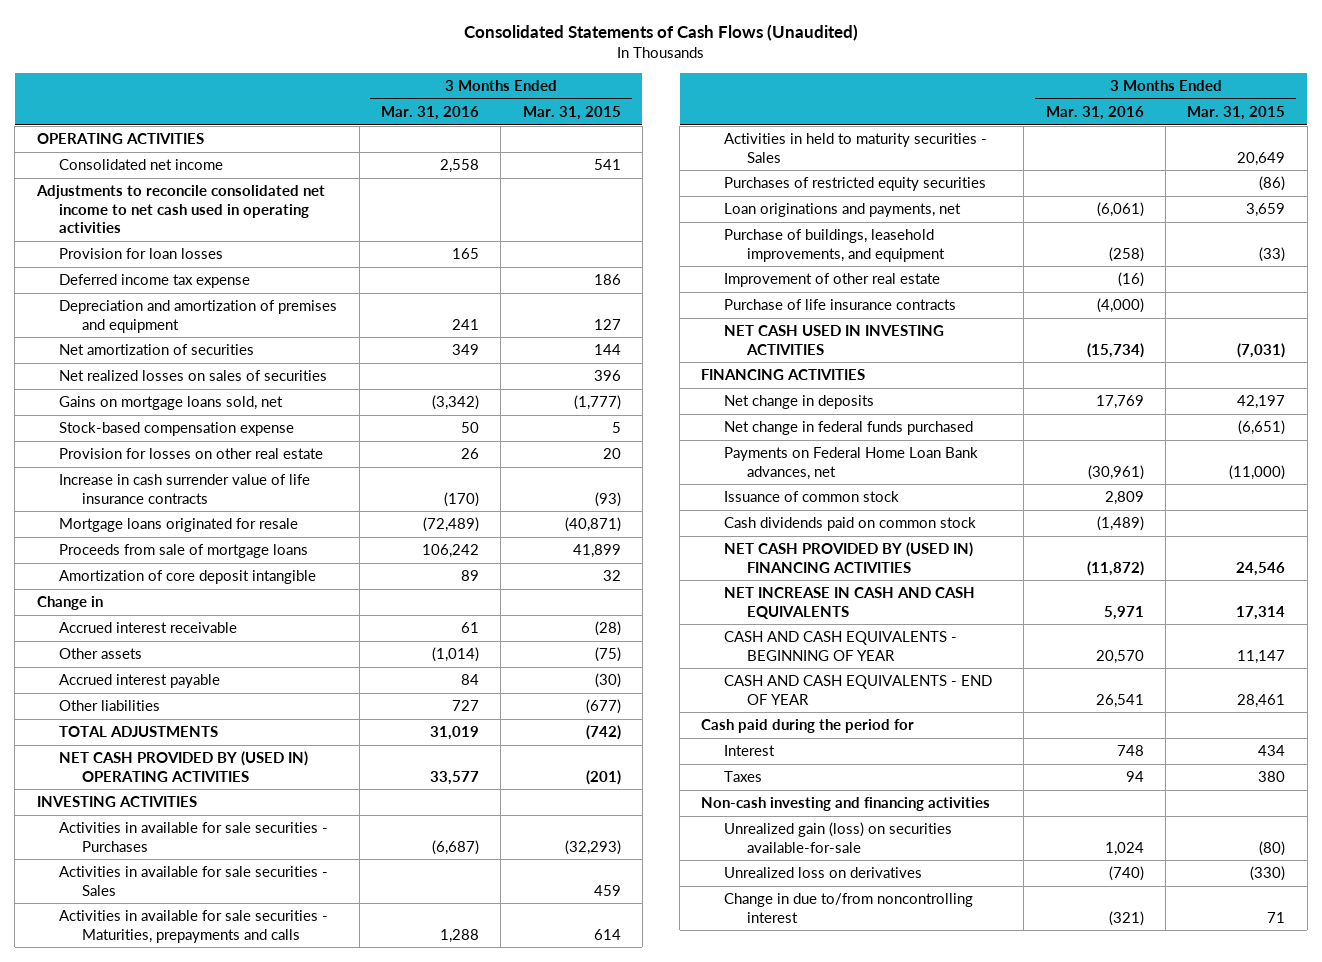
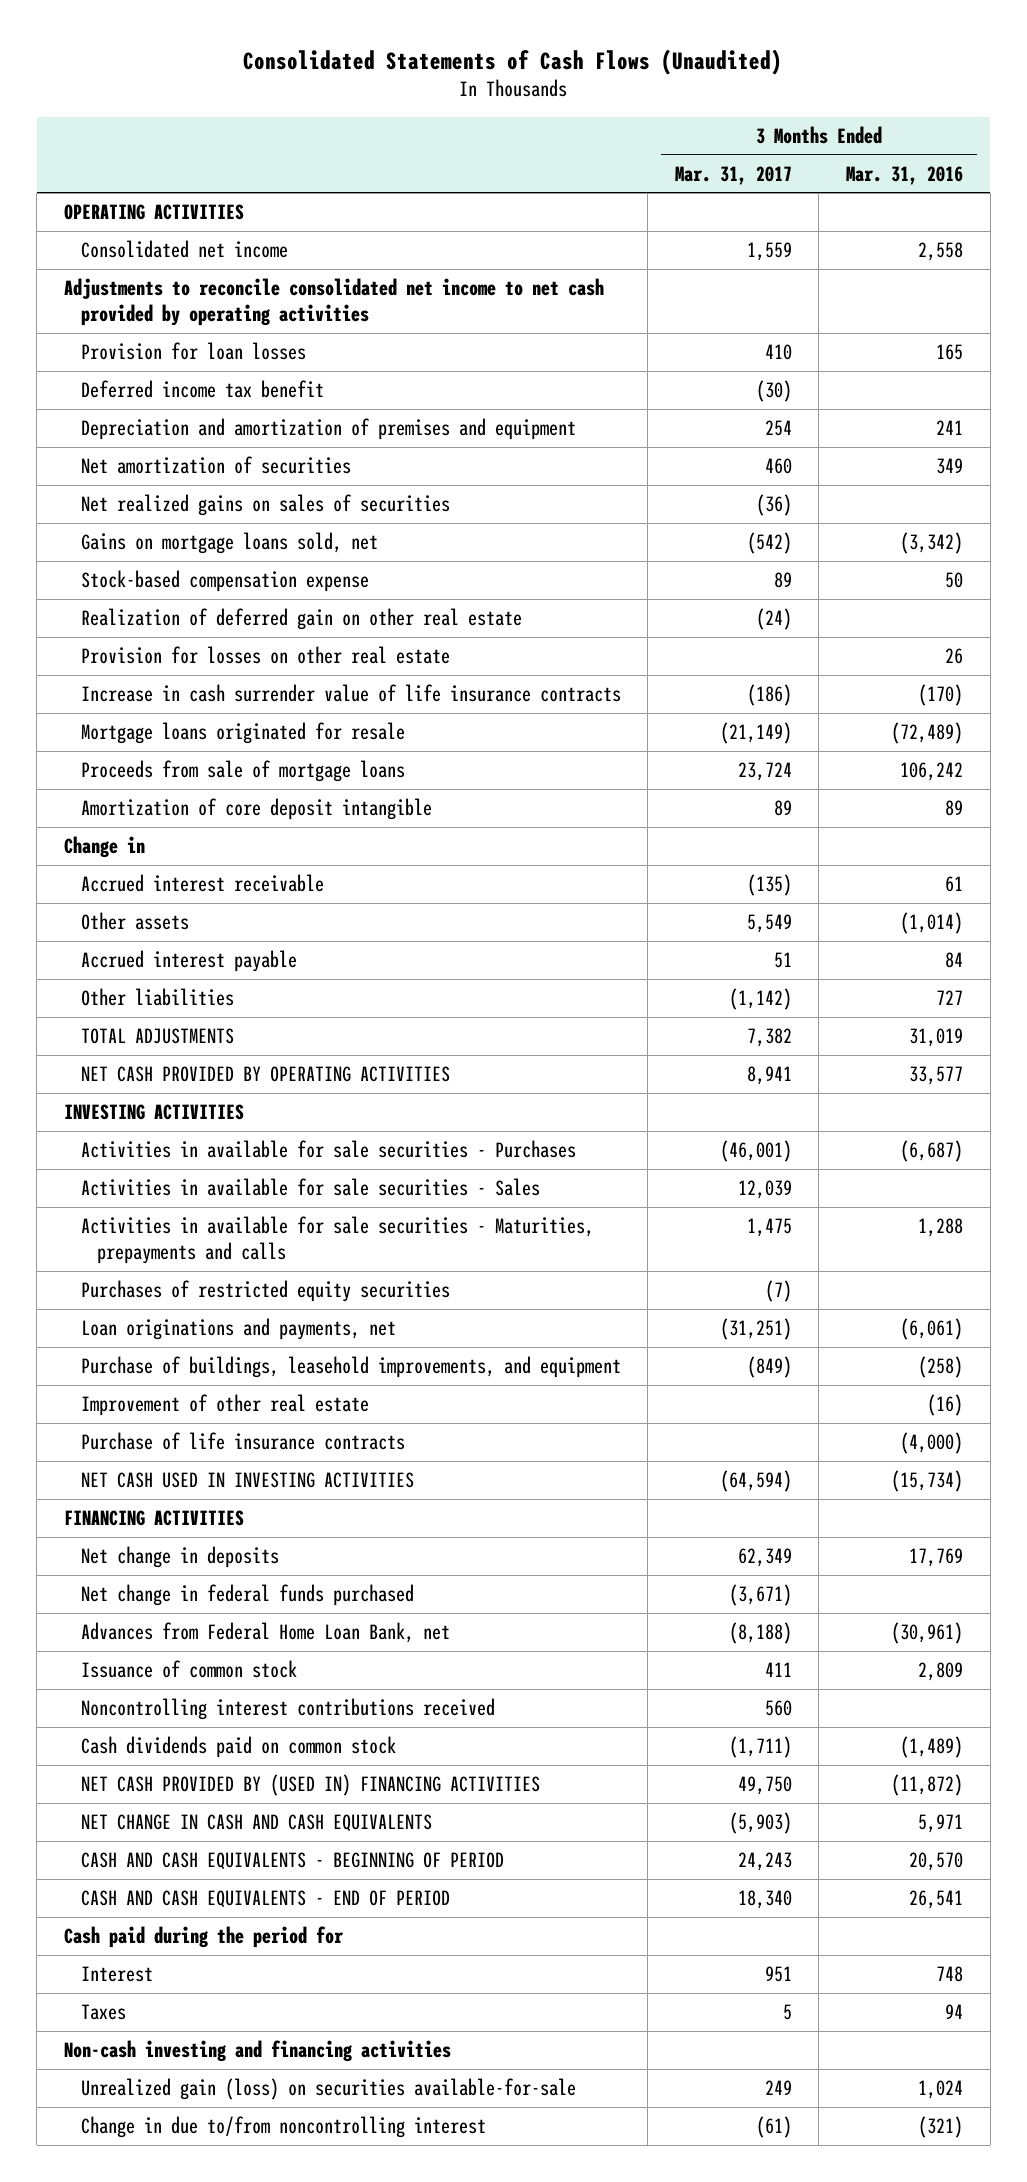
- | 3 Months Ended Mar. 31, 2016 | 3 Months Ended Mar. 31, 2015
+ | 3 Months Ended Mar. 31, 2017 | 3 Months Ended Mar. 31, 2016
- Adjustments to reconcile consolidated net income to net cash used in operating activities
+ Adjustments to reconcile consolidated net income to net cash provided by operating activities
- Deferred income tax expense | | 186
+ Deferred income tax benefit | (30) |
- Net realized losses on sales of securities | | 396
+ Net realized gains on sales of securities | (36) |
+ Realization of deferred gain on other real estate | (24) |
- NET CASH PROVIDED BY (USED IN) OPERATING ACTIVITIES | 33,577 | (201)
+ NET CASH PROVIDED BY OPERATING ACTIVITIES | 8,941 | 33,577
- Activities in held to maturity securities - Sales | | 20,649
- Payments on Federal Home Loan Bank advances, net | (30,961) | (11,000)
+ Advances from Federal Home Loan Bank, net | (8,188) | (30,961)
+ Noncontrolling interest contributions received | 560 |
- NET INCREASE IN CASH AND CASH EQUIVALENTS | 5,971 | 17,314
- CASH AND CASH EQUIVALENTS - BEGINNING OF YEAR | 20,570 | 11,147
- CASH AND CASH EQUIVALENTS - END OF YEAR | 26,541 | 28,461
+ NET CHANGE IN CASH AND CASH EQUIVALENTS | (5,903) | 5,971
+ CASH AND CASH EQUIVALENTS - BEGINNING OF PERIOD | 24,243 | 20,570
+ CASH AND CASH EQUIVALENTS - END OF PERIOD | 18,340 | 26,541
- Unrealized loss on derivatives | (740) | (330)

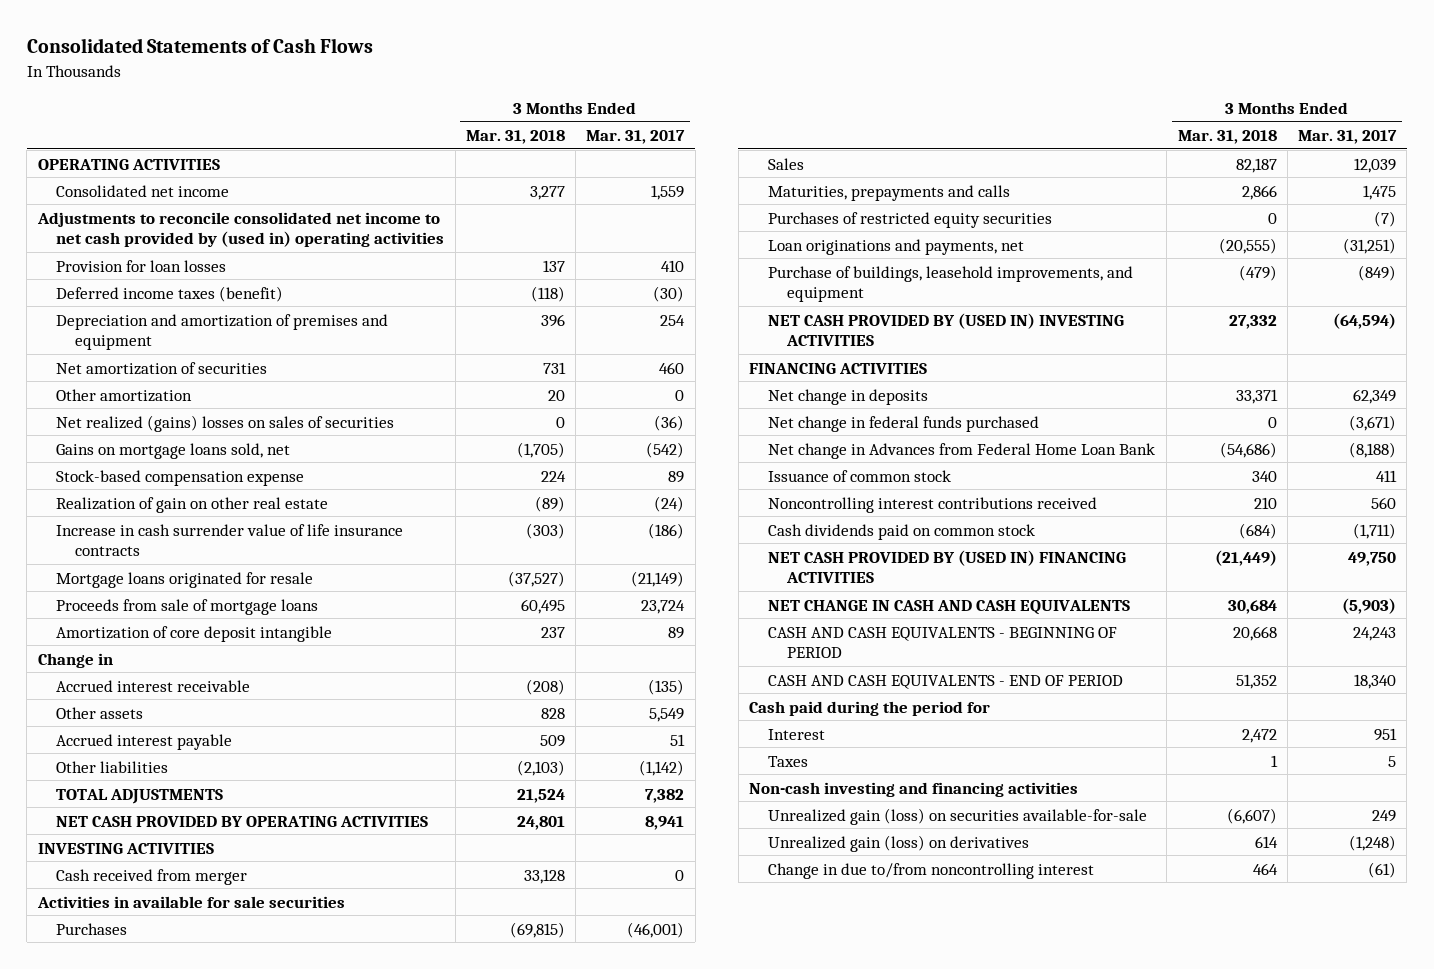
- Consolidated Statements of Cash Flows (Unaudited)
+ Consolidated Statements of Cash Flows
- | 3 Months Ended Mar. 31, 2017 | 3 Months Ended Mar. 31, 2016
+ | 3 Months Ended Mar. 31, 2018 | 3 Months Ended Mar. 31, 2017
- Adjustments to reconcile consolidated net income to net cash provided by operating activities
+ Adjustments to reconcile consolidated net income to net cash provided by (used in) operating activities
- Deferred income tax benefit | (30) |
+ Deferred income taxes (benefit) | (118) | (30)
- Net realized gains on sales of securities | (36) |
+ Other amortization | 20 | 0
+ Net realized (gains) losses on sales of securities | 0 | (36)
- Realization of deferred gain on other real estate | (24) |
- Provision for losses on other real estate | | 26
+ Realization of gain on other real estate | (89) | (24)
- Activities in available for sale securities - Purchases | (46,001) | (6,687)
- Activities in available for sale securities - Sales | 12,039 |
- Activities in available for sale securities - Maturities, prepayments and calls | 1,475 | 1,288
+ Cash received from merger | 33,128 | 0
+ Activities in available for sale securities
+ Purchases | (69,815) | (46,001)
+ Sales | 82,187 | 12,039
+ Maturities, prepayments and calls | 2,866 | 1,475
- Improvement of other real estate | | (16)
- Purchase of life insurance contracts | | (4,000)
- NET CASH USED IN INVESTING ACTIVITIES | (64,594) | (15,734)
+ NET CASH PROVIDED BY (USED IN) INVESTING ACTIVITIES | 27,332 | (64,594)
- Advances from Federal Home Loan Bank, net | (8,188) | (30,961)
+ Net change in Advances from Federal Home Loan Bank | (54,686) | (8,188)
+ Unrealized gain (loss) on derivatives | 614 | (1,248)

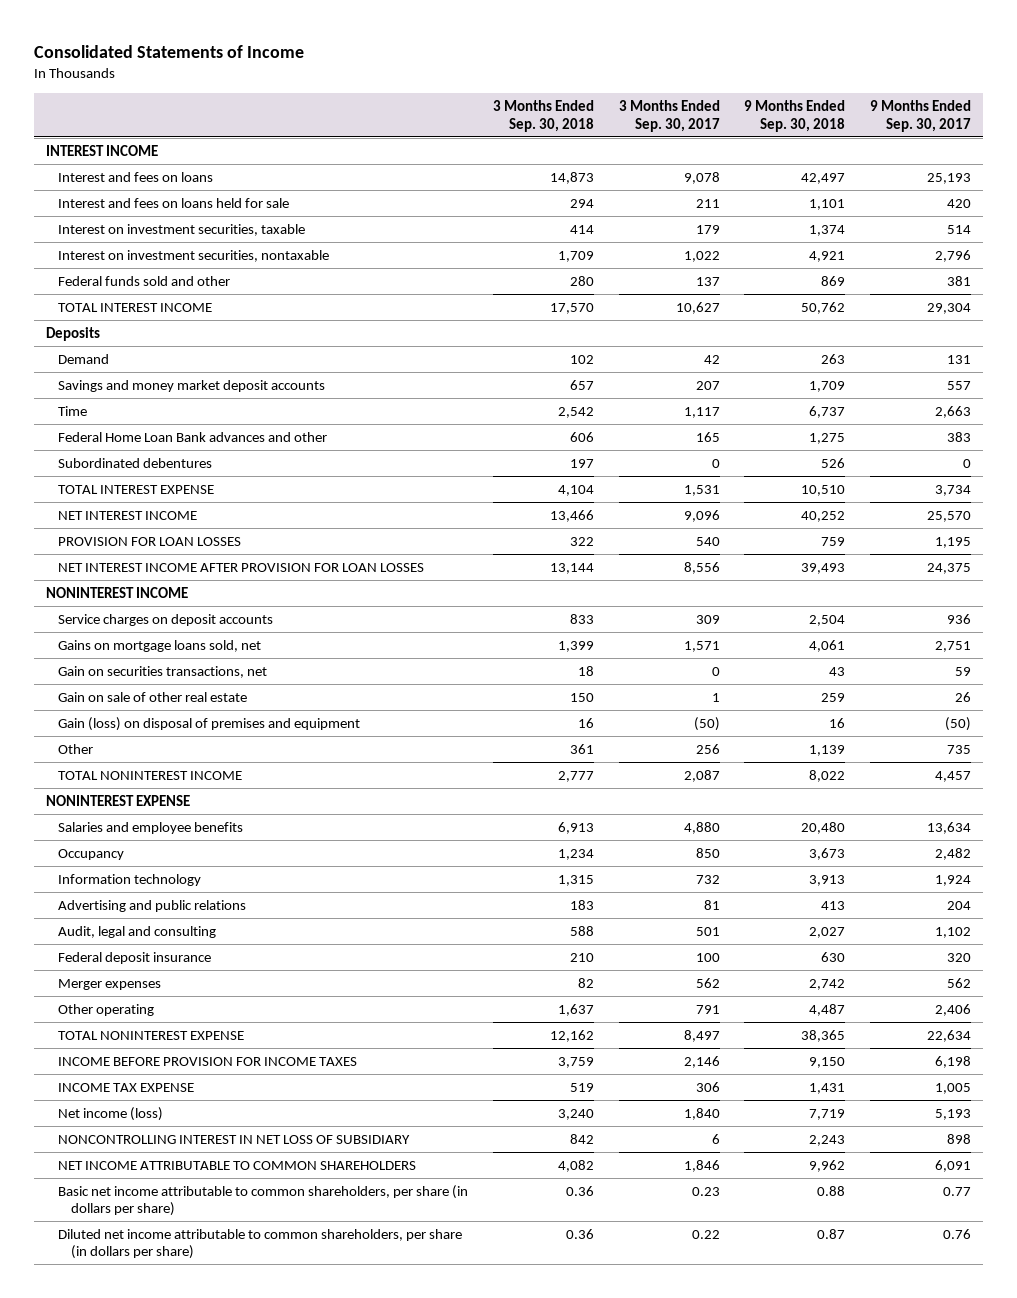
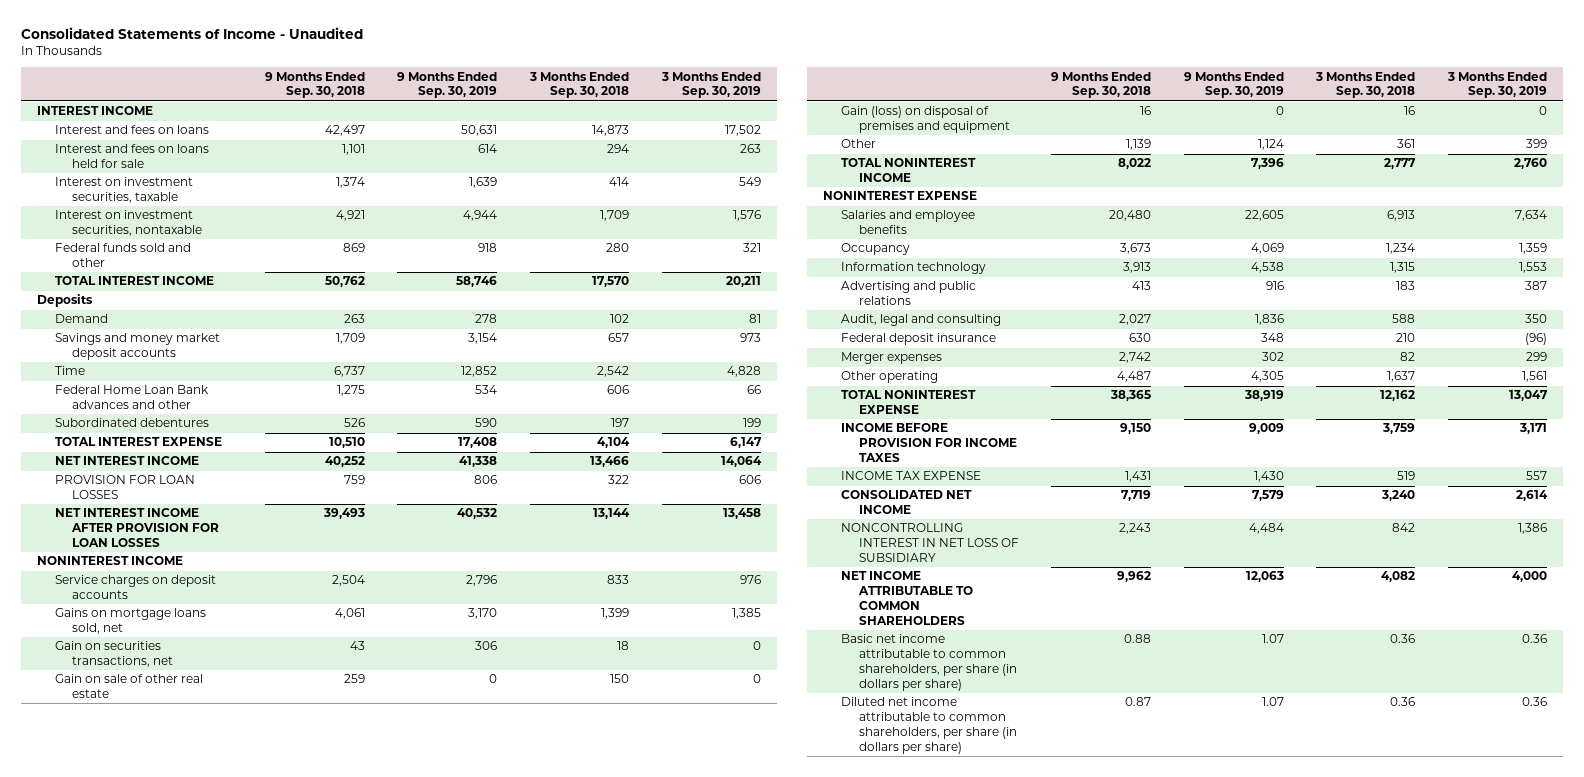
- Consolidated Statements of Income
+ Consolidated Statements of Income - Unaudited
- | 3 Months Ended Sep. 30, 2018 | 3 Months Ended Sep. 30, 2017 | 9 Months Ended Sep. 30, 2018 | 9 Months Ended Sep. 30, 2017
+ | 9 Months Ended Sep. 30, 2018 | 9 Months Ended Sep. 30, 2019 | 3 Months Ended Sep. 30, 2018 | 3 Months Ended Sep. 30, 2019
- Net income (loss) | 3,240 | 1,840 | 7,719 | 5,193
+ CONSOLIDATED NET INCOME | 7,719 | 7,579 | 3,240 | 2,614

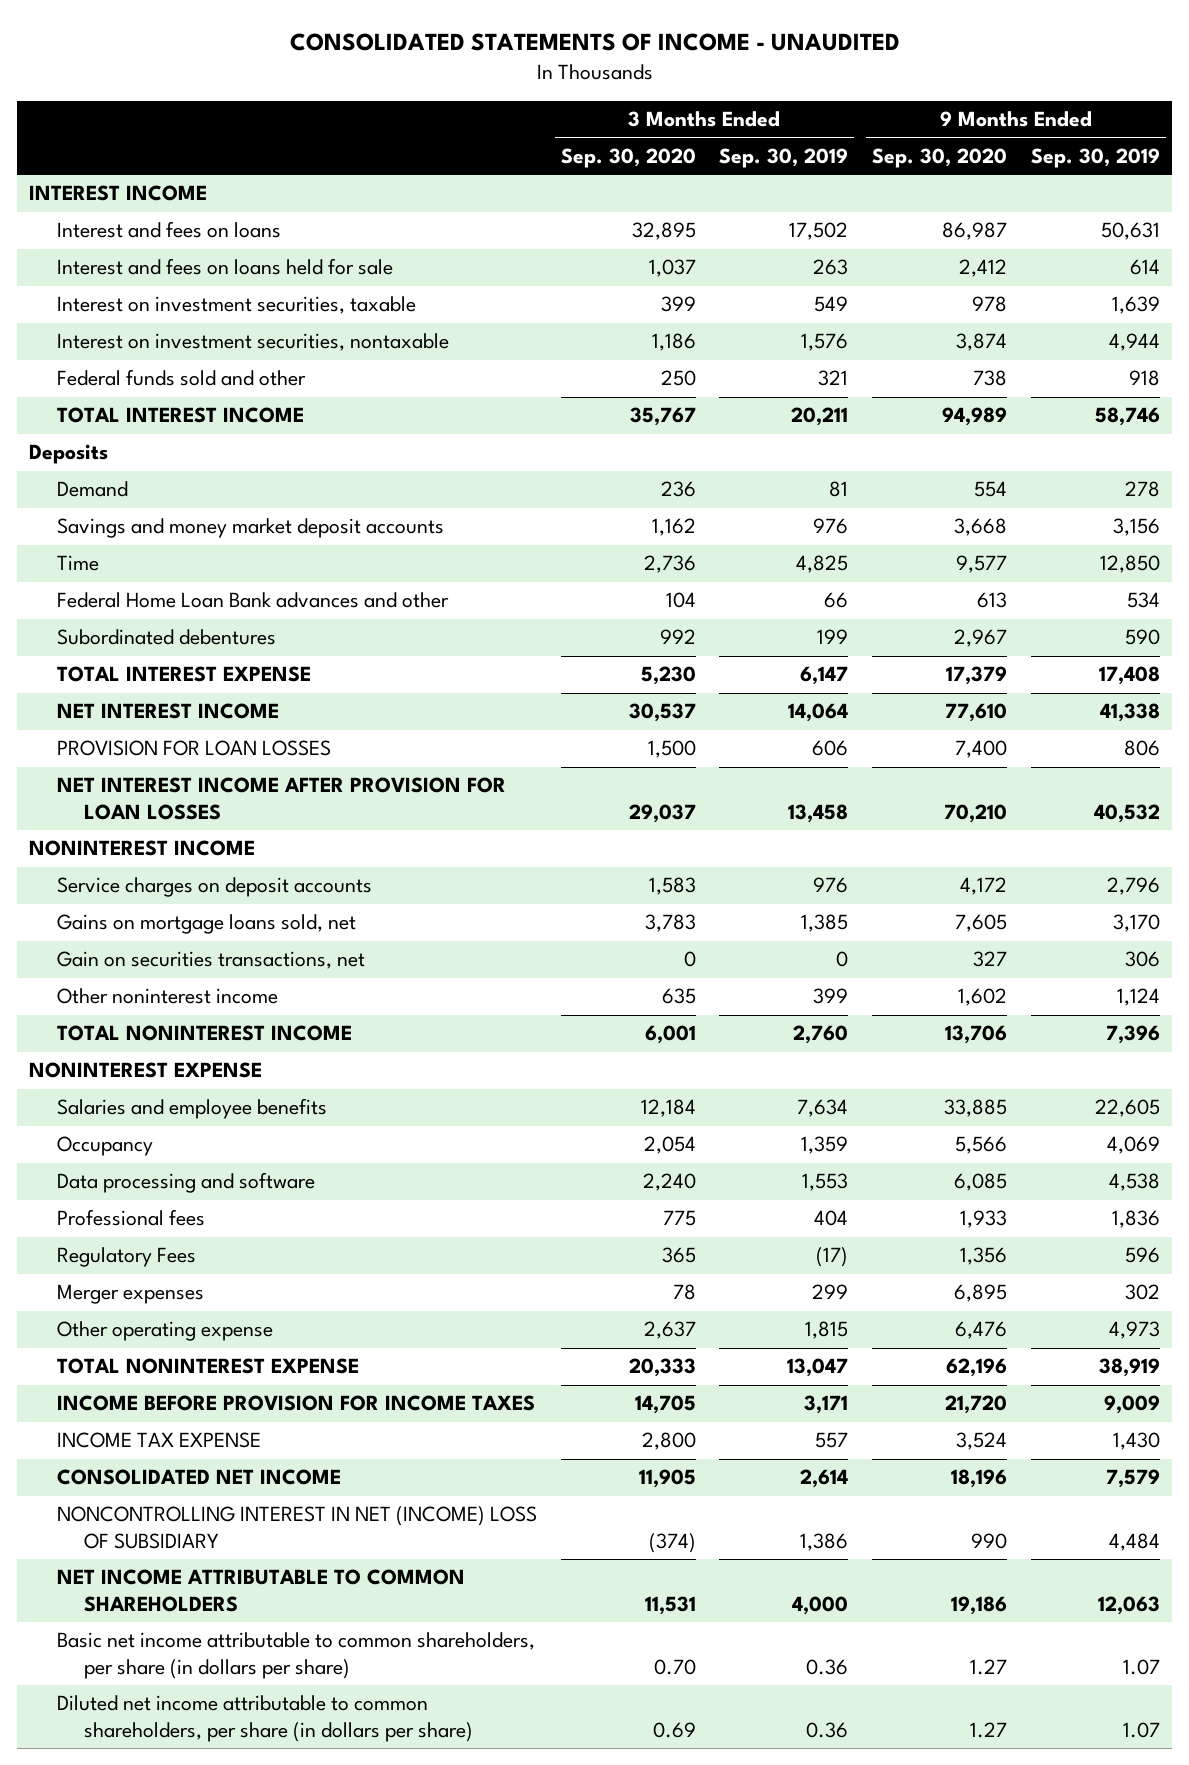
- Consolidated Statements of Income - Unaudited
+ CONSOLIDATED STATEMENTS OF INCOME - UNAUDITED
- | 9 Months Ended Sep. 30, 2018 | 9 Months Ended Sep. 30, 2019 | 3 Months Ended Sep. 30, 2018 | 3 Months Ended Sep. 30, 2019
+ | 3 Months Ended Sep. 30, 2020 | 3 Months Ended Sep. 30, 2019 | 9 Months Ended Sep. 30, 2020 | 9 Months Ended Sep. 30, 2019
- Savings and money market deposit accounts | 1,709 | 3,154 | 657 | 973
- Time | 6,737 | 12,852 | 2,542 | 4,828
+ Savings and money market deposit accounts | 1,162 | 976 | 3,668 | 3,156
+ Time | 2,736 | 4,825 | 9,577 | 12,850
- Gain on sale of other real estate | 259 | 0 | 150 | 0
- Gain (loss) on disposal of premises and equipment | 16 | 0 | 16 | 0
- Other | 1,139 | 1,124 | 361 | 399
+ Other noninterest income | 635 | 399 | 1,602 | 1,124
- Information technology | 3,913 | 4,538 | 1,315 | 1,553
- Advertising and public relations | 413 | 916 | 183 | 387
- Audit, legal and consulting | 2,027 | 1,836 | 588 | 350
- Federal deposit insurance | 630 | 348 | 210 | (96)
+ Data processing and software | 2,240 | 1,553 | 6,085 | 4,538
+ Professional fees | 775 | 404 | 1,933 | 1,836
+ Regulatory Fees | 365 | (17) | 1,356 | 596
- Other operating | 4,487 | 4,305 | 1,637 | 1,561
+ Other operating expense | 2,637 | 1,815 | 6,476 | 4,973
- NONCONTROLLING INTEREST IN NET LOSS OF SUBSIDIARY | 2,243 | 4,484 | 842 | 1,386
+ NONCONTROLLING INTEREST IN NET (INCOME) LOSS OF SUBSIDIARY | (374) | 1,386 | 990 | 4,484

